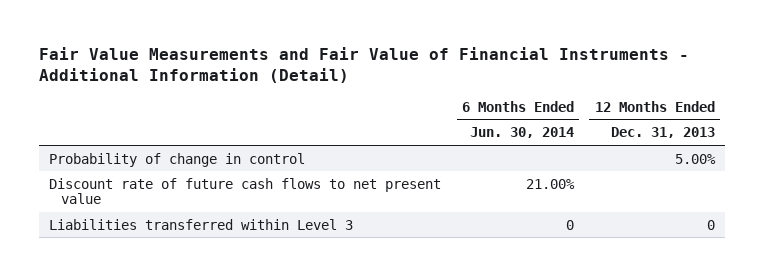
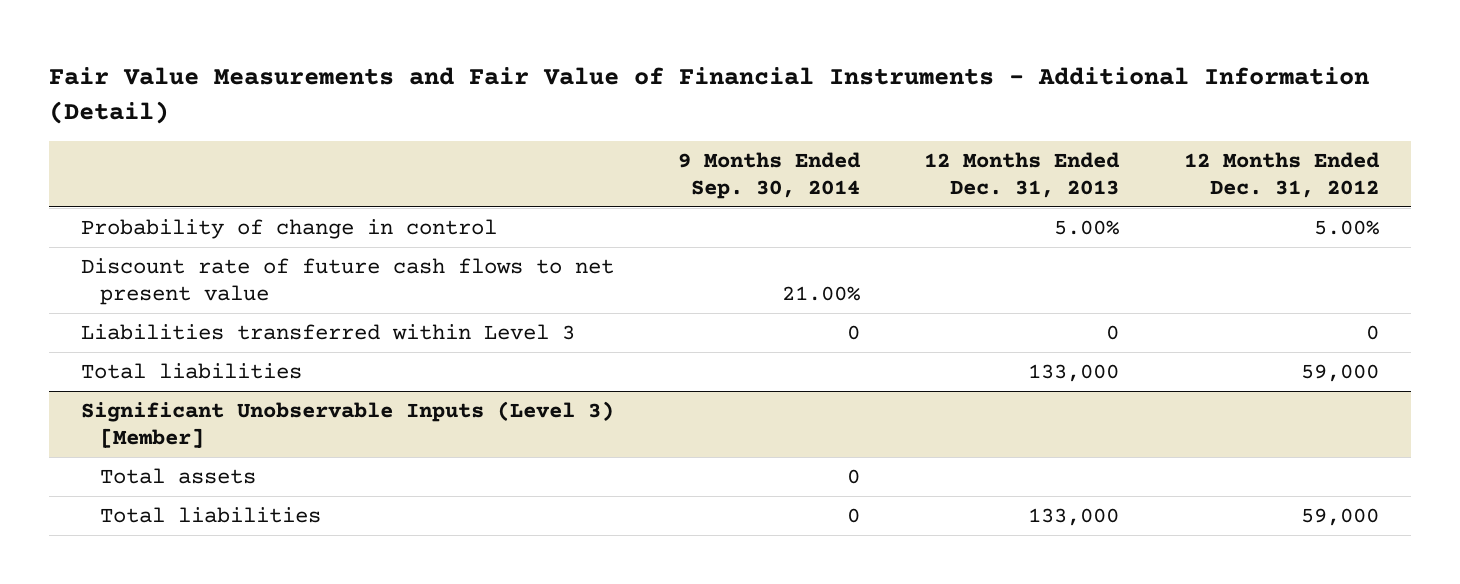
- | 6 Months Ended Jun. 30, 2014 | 12 Months Ended Dec. 31, 2013
+ | 9 Months Ended Sep. 30, 2014 | 12 Months Ended Dec. 31, 2013 | 12 Months Ended Dec. 31, 2012
+ Total liabilities | | 133,000 | 59,000
+ Significant Unobservable Inputs (Level 3) [Member]
+ Total assets | 0 | |
+ Total liabilities | 0 | 133,000 | 59,000

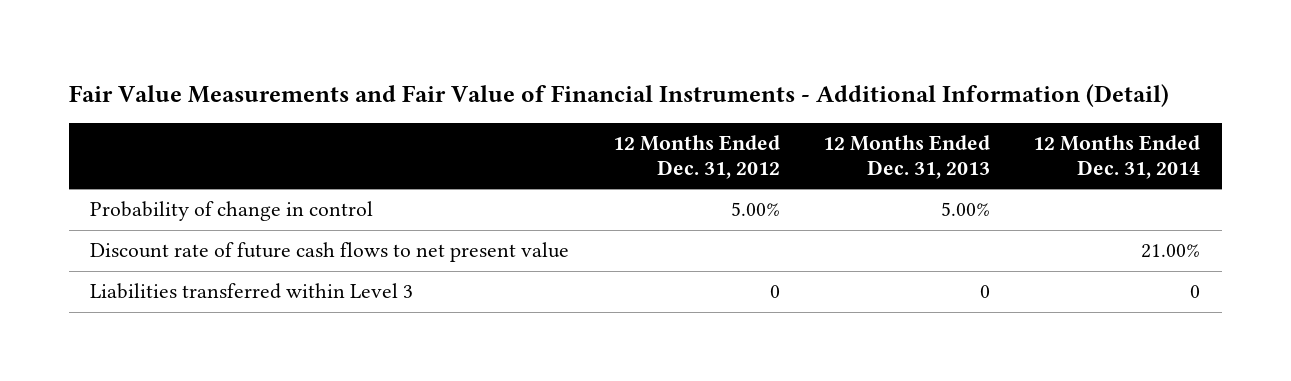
- | 9 Months Ended Sep. 30, 2014 | 12 Months Ended Dec. 31, 2013 | 12 Months Ended Dec. 31, 2012
+ | 12 Months Ended Dec. 31, 2012 | 12 Months Ended Dec. 31, 2013 | 12 Months Ended Dec. 31, 2014
- Total liabilities | | 133,000 | 59,000
- Significant Unobservable Inputs (Level 3) [Member]
- Total assets | 0 | |
- Total liabilities | 0 | 133,000 | 59,000

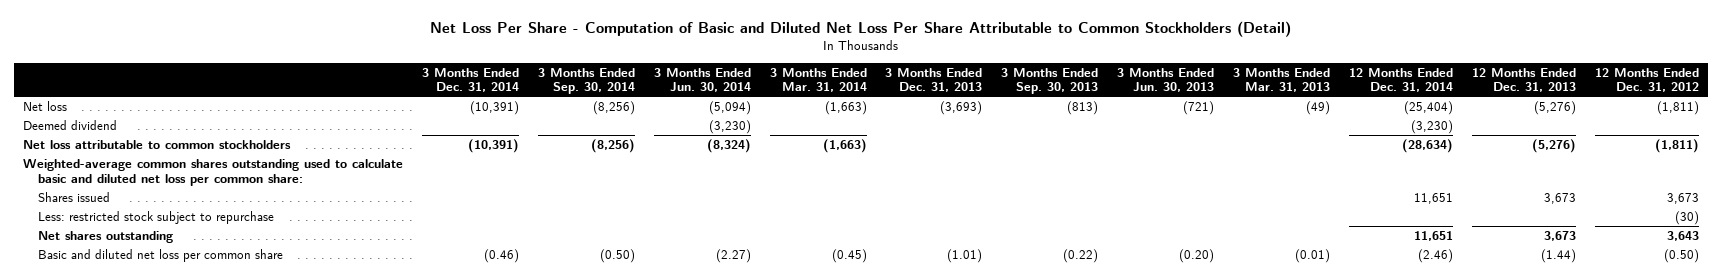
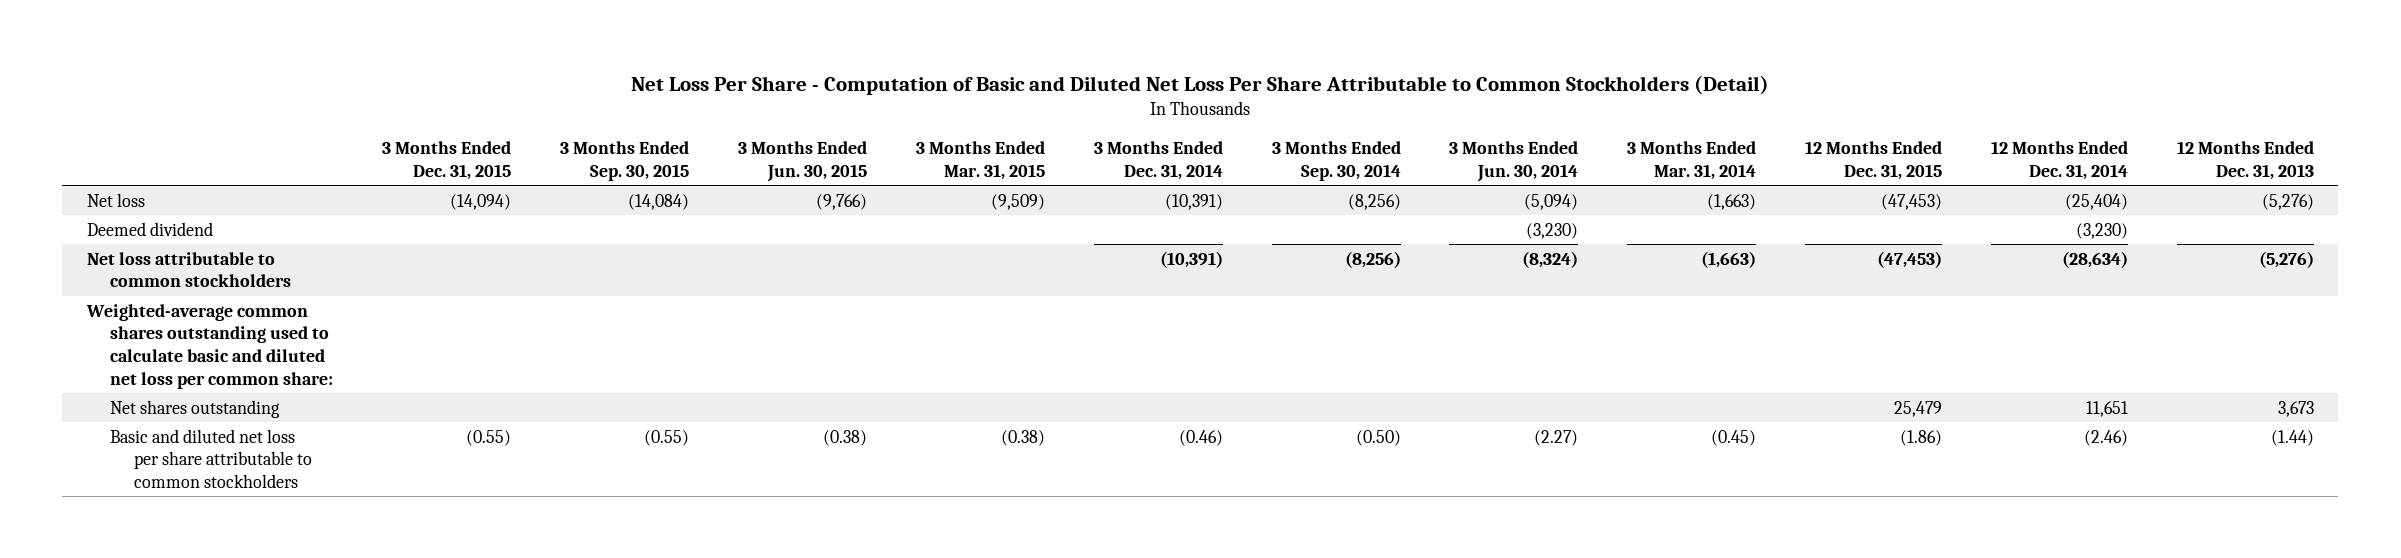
- | 3 Months Ended Dec. 31, 2014 | 3 Months Ended Sep. 30, 2014 | 3 Months Ended Jun. 30, 2014 | 3 Months Ended Mar. 31, 2014 | 3 Months Ended Dec. 31, 2013 | 3 Months Ended Sep. 30, 2013 | 3 Months Ended Jun. 30, 2013 | 3 Months Ended Mar. 31, 2013 | 12 Months Ended Dec. 31, 2014 | 12 Months Ended Dec. 31, 2013 | 12 Months Ended Dec. 31, 2012
+ | 3 Months Ended Dec. 31, 2015 | 3 Months Ended Sep. 30, 2015 | 3 Months Ended Jun. 30, 2015 | 3 Months Ended Mar. 31, 2015 | 3 Months Ended Dec. 31, 2014 | 3 Months Ended Sep. 30, 2014 | 3 Months Ended Jun. 30, 2014 | 3 Months Ended Mar. 31, 2014 | 12 Months Ended Dec. 31, 2015 | 12 Months Ended Dec. 31, 2014 | 12 Months Ended Dec. 31, 2013
- Shares issued | | | | | | | | | 11,651 | 3,673 | 3,673
- Less: restricted stock subject to repurchase | | | | | | | | | | | (30)
- Basic and diluted net loss per common share | (0.46) | (0.50) | (2.27) | (0.45) | (1.01) | (0.22) | (0.20) | (0.01) | (2.46) | (1.44) | (0.50)
+ Basic and diluted net loss per share attributable to common stockholders | (0.55) | (0.55) | (0.38) | (0.38) | (0.46) | (0.50) | (2.27) | (0.45) | (1.86) | (2.46) | (1.44)

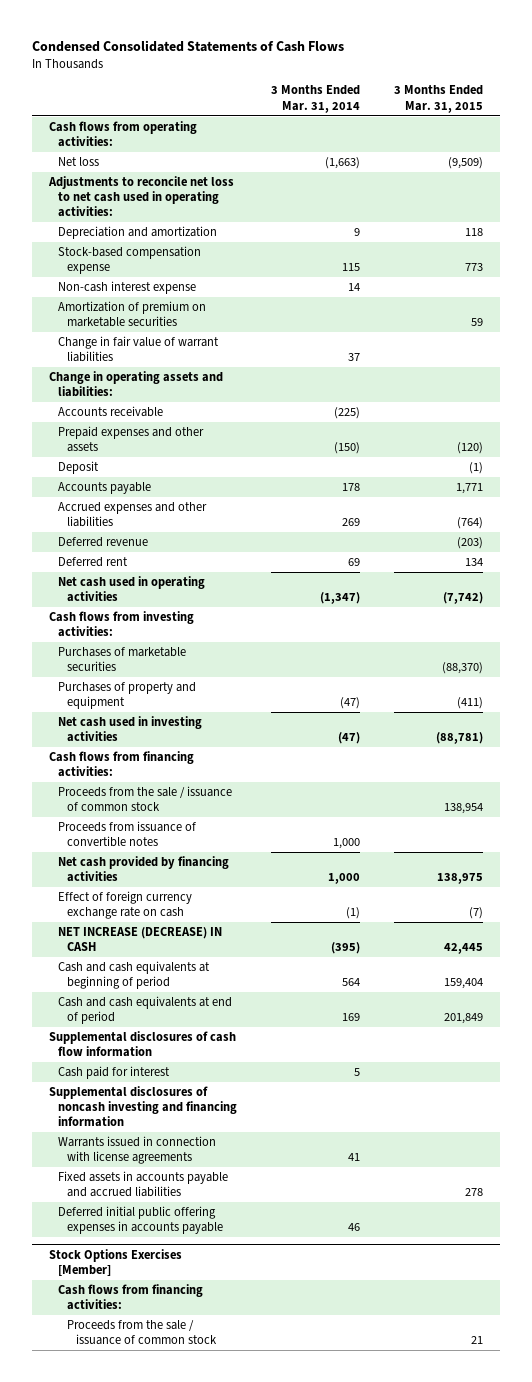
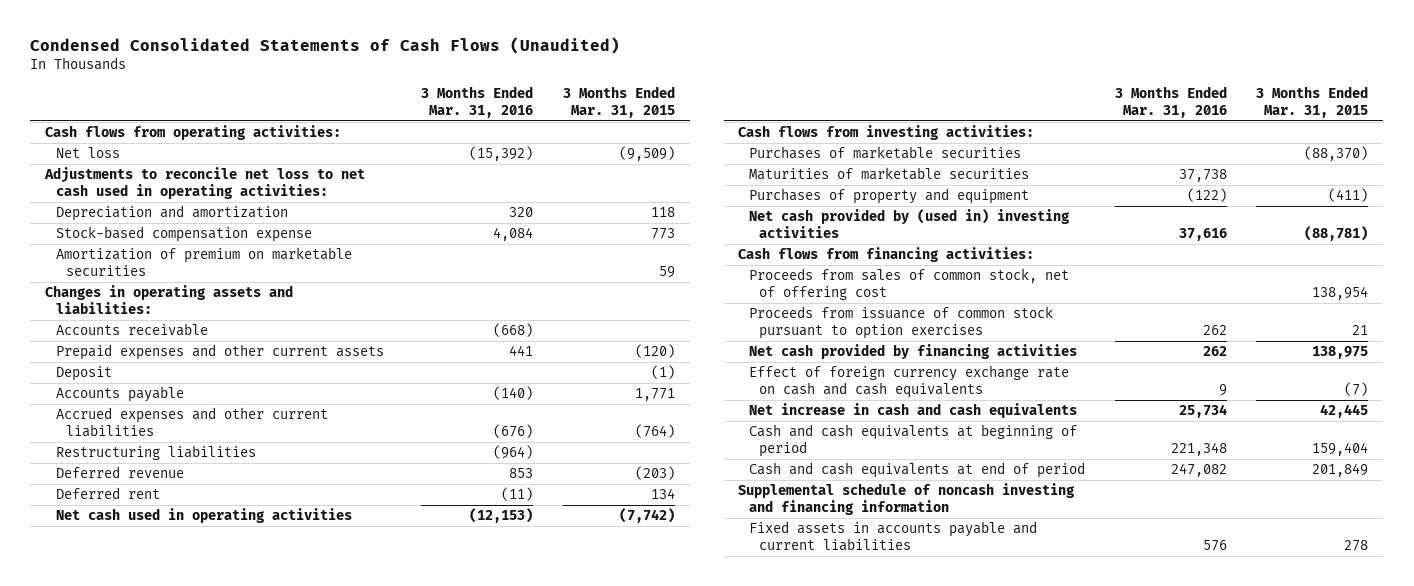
- Condensed Consolidated Statements of Cash Flows
+ Condensed Consolidated Statements of Cash Flows (Unaudited)
- | 3 Months Ended Mar. 31, 2014 | 3 Months Ended Mar. 31, 2015
+ | 3 Months Ended Mar. 31, 2016 | 3 Months Ended Mar. 31, 2015
- Non-cash interest expense | 14 |
- Change in fair value of warrant liabilities | 37 |
- Change in operating assets and liabilities:
+ Changes in operating assets and liabilities:
- Prepaid expenses and other assets | (150) | (120)
+ Prepaid expenses and other current assets | 441 | (120)
- Accrued expenses and other liabilities | 269 | (764)
+ Accrued expenses and other current liabilities | (676) | (764)
+ Restructuring liabilities | (964) |
+ Maturities of marketable securities | 37,738 |
- Net cash used in investing activities | (47) | (88,781)
+ Net cash provided by (used in) investing activities | 37,616 | (88,781)
- Proceeds from the sale / issuance of common stock | | 138,954
- Proceeds from issuance of convertible notes | 1,000 |
+ Proceeds from sales of common stock, net of offering cost | | 138,954
+ Proceeds from issuance of common stock pursuant to option exercises | 262 | 21
- Effect of foreign currency exchange rate on cash | (1) | (7)
- NET INCREASE (DECREASE) IN CASH | (395) | 42,445
+ Effect of foreign currency exchange rate on cash and cash equivalents | 9 | (7)
+ Net increase in cash and cash equivalents | 25,734 | 42,445
- Supplemental disclosures of cash flow information
- Cash paid for interest | 5 |
- Supplemental disclosures of noncash investing and financing information
- Warrants issued in connection with license agreements | 41 |
- Fixed assets in accounts payable and accrued liabilities | | 278
- Deferred initial public offering expenses in accounts payable | 46 |
- Stock Options Exercises [Member]
- Cash flows from financing activities:
- Proceeds from the sale / issuance of common stock | | 21
+ Supplemental schedule of noncash investing and financing information
+ Fixed assets in accounts payable and current liabilities | 576 | 278

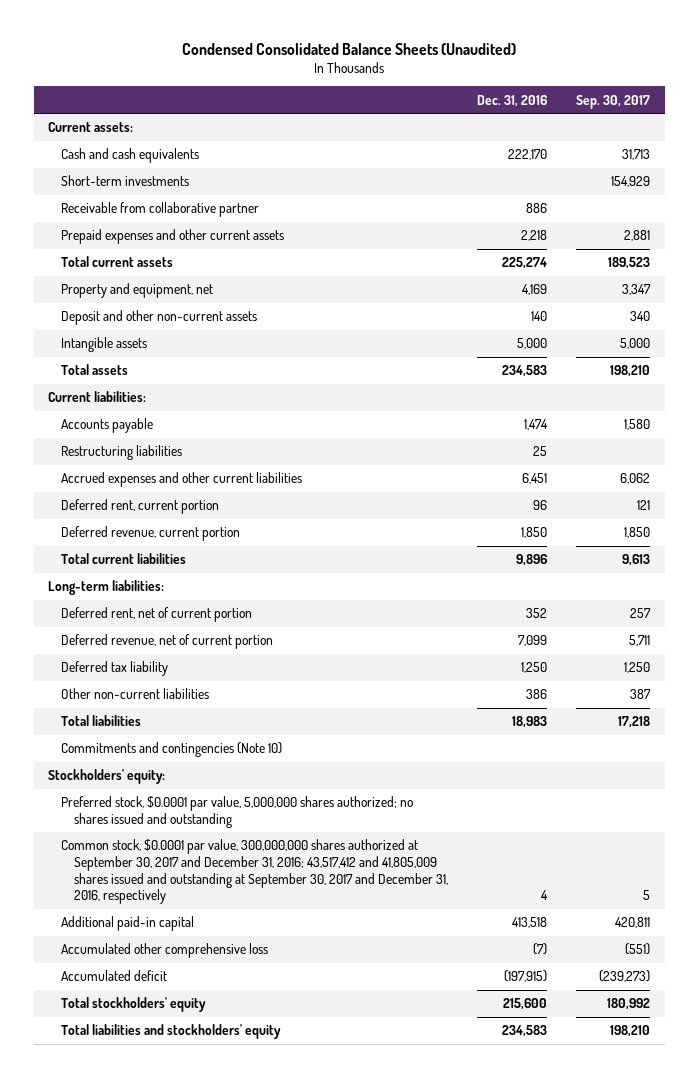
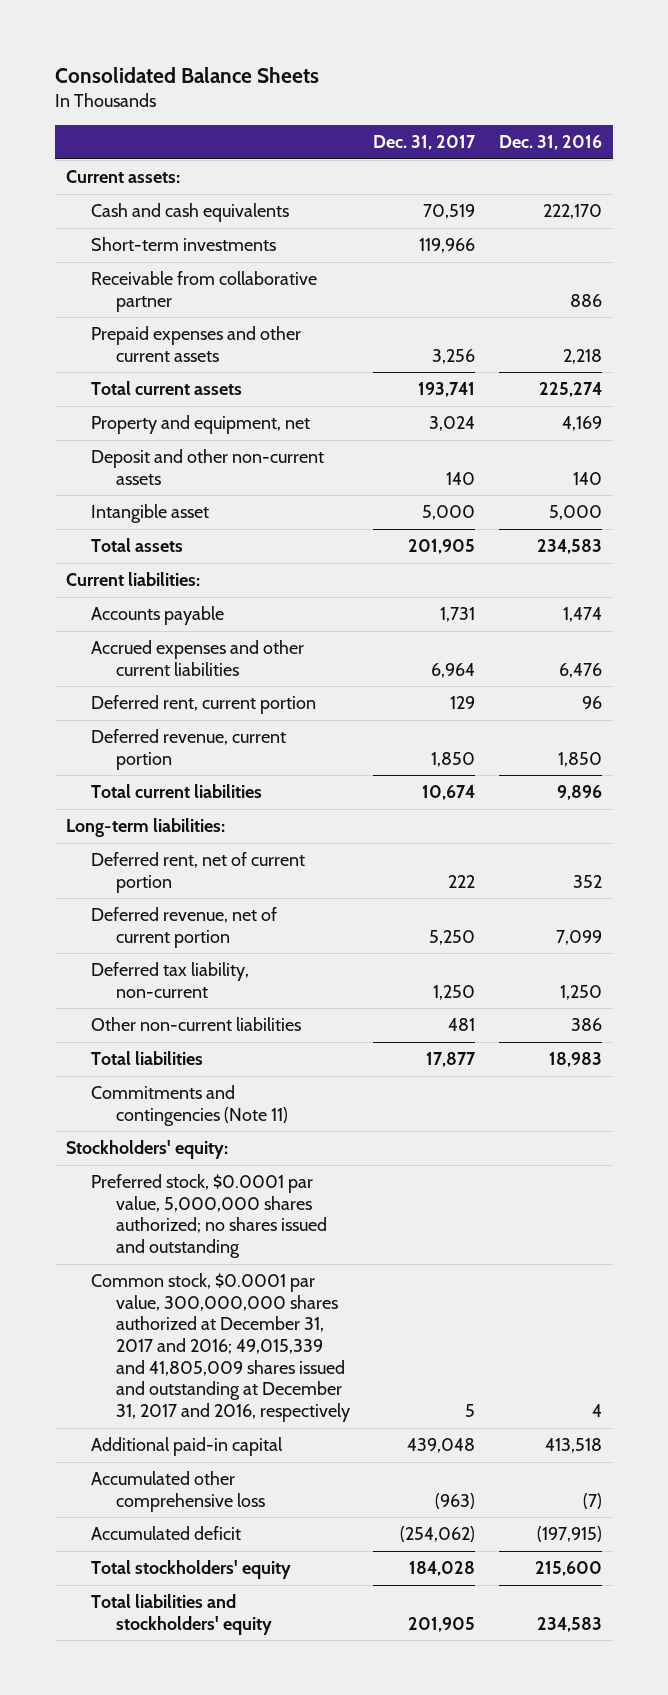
- Condensed Consolidated Balance Sheets (Unaudited)
+ Consolidated Balance Sheets
- | Dec. 31, 2016 | Sep. 30, 2017
+ | Dec. 31, 2017 | Dec. 31, 2016
- Intangible assets | 5,000 | 5,000
+ Intangible asset | 5,000 | 5,000
- Restructuring liabilities | 25 |
- Accrued expenses and other current liabilities | 6,451 | 6,062
+ Accrued expenses and other current liabilities | 6,964 | 6,476
- Deferred tax liability | 1,250 | 1,250
+ Deferred tax liability, non-current | 1,250 | 1,250
- Commitments and contingencies (Note 10)
+ Commitments and contingencies (Note 11)
- Common stock, $0.0001 par value, 300,000,000 shares authorized at September 30, 2017 and December 31, 2016; 43,517,412 and 41,805,009 shares issued and outstanding at September 30, 2017 and December 31, 2016, respectively | 4 | 5
+ Common stock, $0.0001 par value, 300,000,000 shares authorized at December 31, 2017 and 2016; 49,015,339 and 41,805,009 shares issued and outstanding at December 31, 2017 and 2016, respectively | 5 | 4

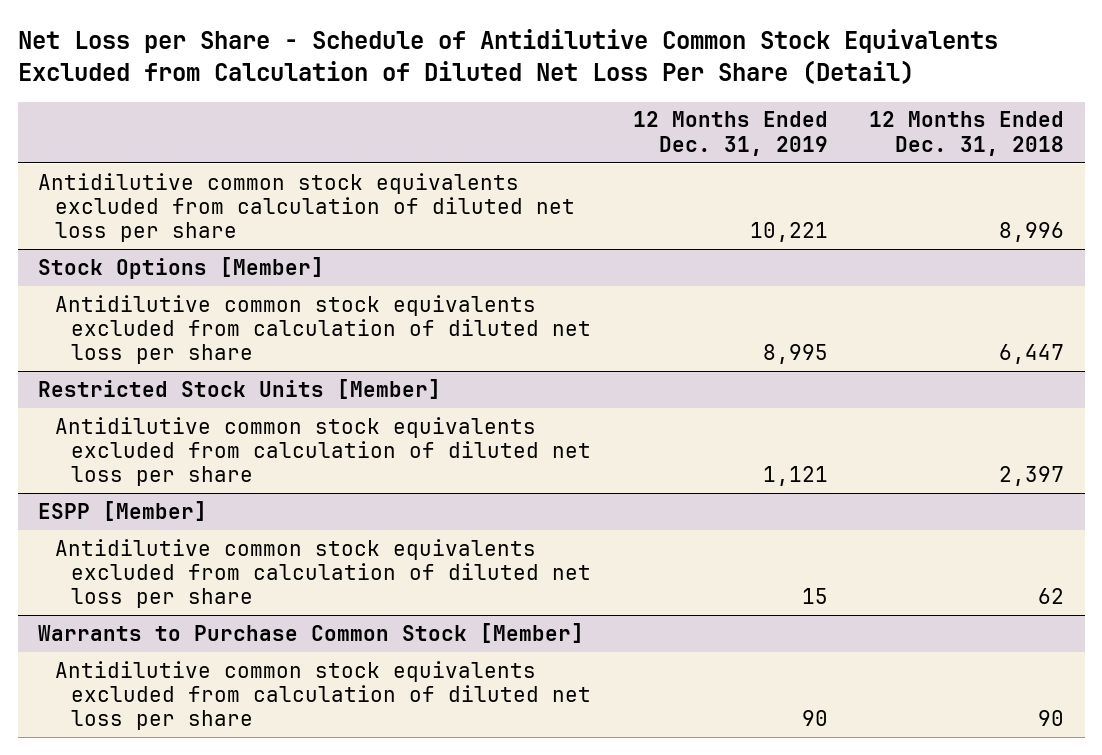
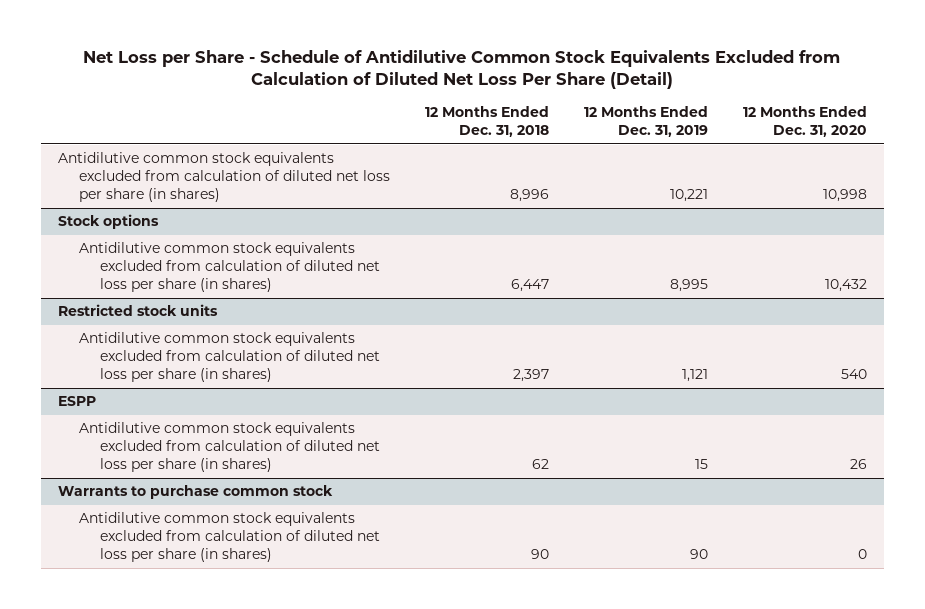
- | 12 Months Ended Dec. 31, 2019 | 12 Months Ended Dec. 31, 2018
+ | 12 Months Ended Dec. 31, 2018 | 12 Months Ended Dec. 31, 2019 | 12 Months Ended Dec. 31, 2020
- Antidilutive common stock equivalents excluded from calculation of diluted net loss per share | 10,221 | 8,996
- Stock Options [Member]
- Antidilutive common stock equivalents excluded from calculation of diluted net loss per share | 8,995 | 6,447
- Restricted Stock Units [Member]
- Antidilutive common stock equivalents excluded from calculation of diluted net loss per share | 1,121 | 2,397
- ESPP [Member]
- Antidilutive common stock equivalents excluded from calculation of diluted net loss per share | 15 | 62
- Warrants to Purchase Common Stock [Member]
- Antidilutive common stock equivalents excluded from calculation of diluted net loss per share | 90 | 90
+ Antidilutive common stock equivalents excluded from calculation of diluted net loss per share (in shares) | 8,996 | 10,221 | 10,998
+ Stock options
+ Antidilutive common stock equivalents excluded from calculation of diluted net loss per share (in shares) | 6,447 | 8,995 | 10,432
+ Restricted stock units
+ Antidilutive common stock equivalents excluded from calculation of diluted net loss per share (in shares) | 2,397 | 1,121 | 540
+ ESPP
+ Antidilutive common stock equivalents excluded from calculation of diluted net loss per share (in shares) | 62 | 15 | 26
+ Warrants to purchase common stock
+ Antidilutive common stock equivalents excluded from calculation of diluted net loss per share (in shares) | 90 | 90 | 0

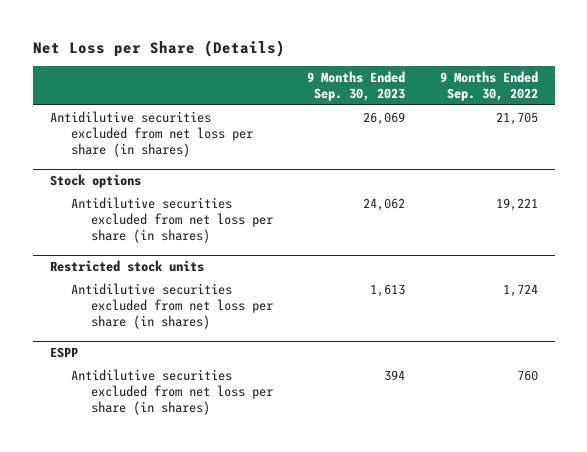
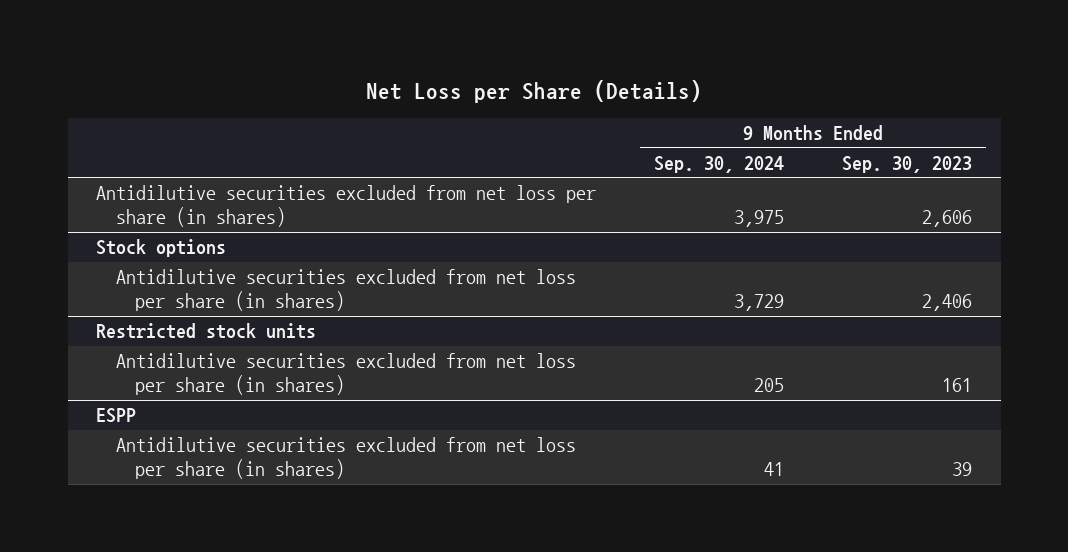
- | 9 Months Ended Sep. 30, 2023 | 9 Months Ended Sep. 30, 2022
+ | 9 Months Ended Sep. 30, 2024 | 9 Months Ended Sep. 30, 2023
- Antidilutive securities excluded from net loss per share (in shares) | 26,069 | 21,705
+ Antidilutive securities excluded from net loss per share (in shares) | 3,975 | 2,606
@ Stock options
- Antidilutive securities excluded from net loss per share (in shares) | 24,062 | 19,221
+ Antidilutive securities excluded from net loss per share (in shares) | 3,729 | 2,406
@ Restricted stock units
- Antidilutive securities excluded from net loss per share (in shares) | 1,613 | 1,724
+ Antidilutive securities excluded from net loss per share (in shares) | 205 | 161
@ ESPP
- Antidilutive securities excluded from net loss per share (in shares) | 394 | 760
+ Antidilutive securities excluded from net loss per share (in shares) | 41 | 39

